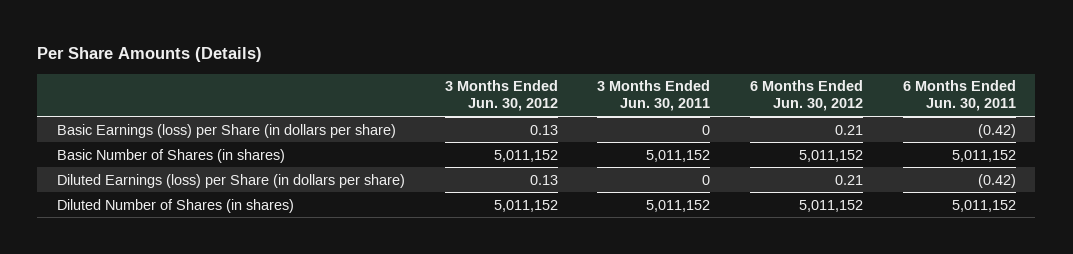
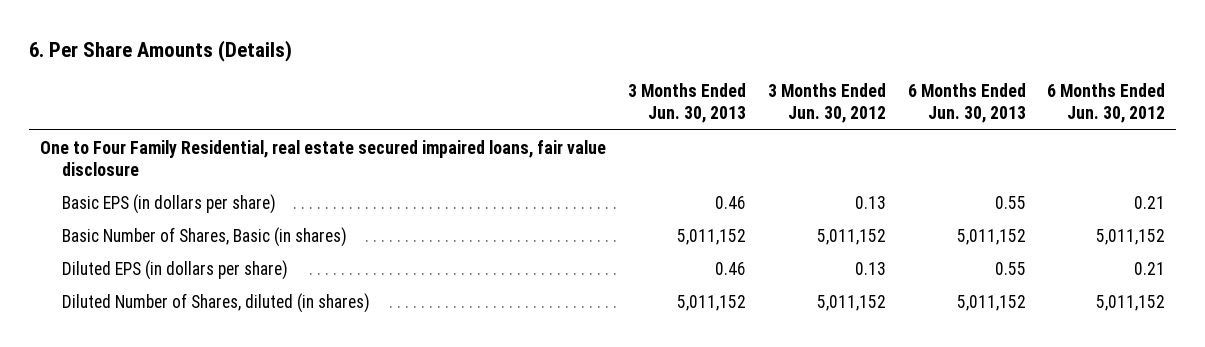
- Per Share Amounts (Details)
+ 6. Per Share Amounts (Details)
- | 3 Months Ended Jun. 30, 2012 | 3 Months Ended Jun. 30, 2011 | 6 Months Ended Jun. 30, 2012 | 6 Months Ended Jun. 30, 2011
+ | 3 Months Ended Jun. 30, 2013 | 3 Months Ended Jun. 30, 2012 | 6 Months Ended Jun. 30, 2013 | 6 Months Ended Jun. 30, 2012
- Basic Earnings (loss) per Share (in dollars per share) | 0.13 | 0 | 0.21 | (0.42)
- Basic Number of Shares (in shares) | 5,011,152 | 5,011,152 | 5,011,152 | 5,011,152
- Diluted Earnings (loss) per Share (in dollars per share) | 0.13 | 0 | 0.21 | (0.42)
- Diluted Number of Shares (in shares) | 5,011,152 | 5,011,152 | 5,011,152 | 5,011,152
+ One to Four Family Residential, real estate secured impaired loans, fair value disclosure
+ Basic EPS (in dollars per share) | 0.46 | 0.13 | 0.55 | 0.21
+ Basic Number of Shares, Basic (in shares) | 5,011,152 | 5,011,152 | 5,011,152 | 5,011,152
+ Diluted EPS (in dollars per share) | 0.46 | 0.13 | 0.55 | 0.21
+ Diluted Number of Shares, diluted (in shares) | 5,011,152 | 5,011,152 | 5,011,152 | 5,011,152

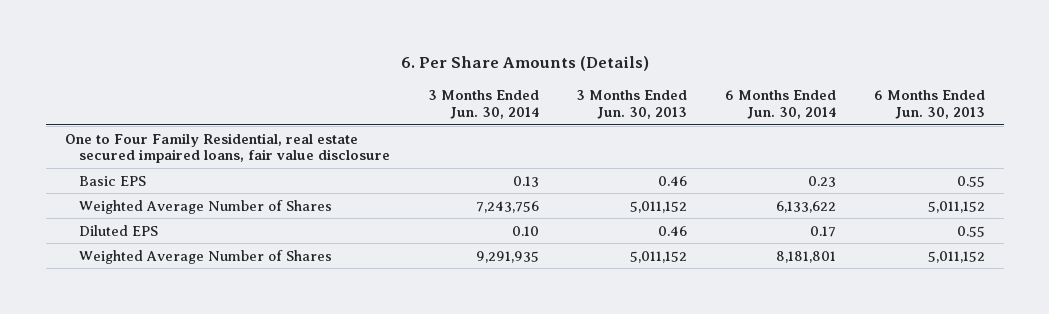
- | 3 Months Ended Jun. 30, 2013 | 3 Months Ended Jun. 30, 2012 | 6 Months Ended Jun. 30, 2013 | 6 Months Ended Jun. 30, 2012
+ | 3 Months Ended Jun. 30, 2014 | 3 Months Ended Jun. 30, 2013 | 6 Months Ended Jun. 30, 2014 | 6 Months Ended Jun. 30, 2013
- Basic EPS (in dollars per share) | 0.46 | 0.13 | 0.55 | 0.21
- Basic Number of Shares, Basic (in shares) | 5,011,152 | 5,011,152 | 5,011,152 | 5,011,152
- Diluted EPS (in dollars per share) | 0.46 | 0.13 | 0.55 | 0.21
- Diluted Number of Shares, diluted (in shares) | 5,011,152 | 5,011,152 | 5,011,152 | 5,011,152
+ Basic EPS | 0.13 | 0.46 | 0.23 | 0.55
+ Weighted Average Number of Shares | 7,243,756 | 5,011,152 | 6,133,622 | 5,011,152
+ Diluted EPS | 0.10 | 0.46 | 0.17 | 0.55
+ Weighted Average Number of Shares | 9,291,935 | 5,011,152 | 8,181,801 | 5,011,152

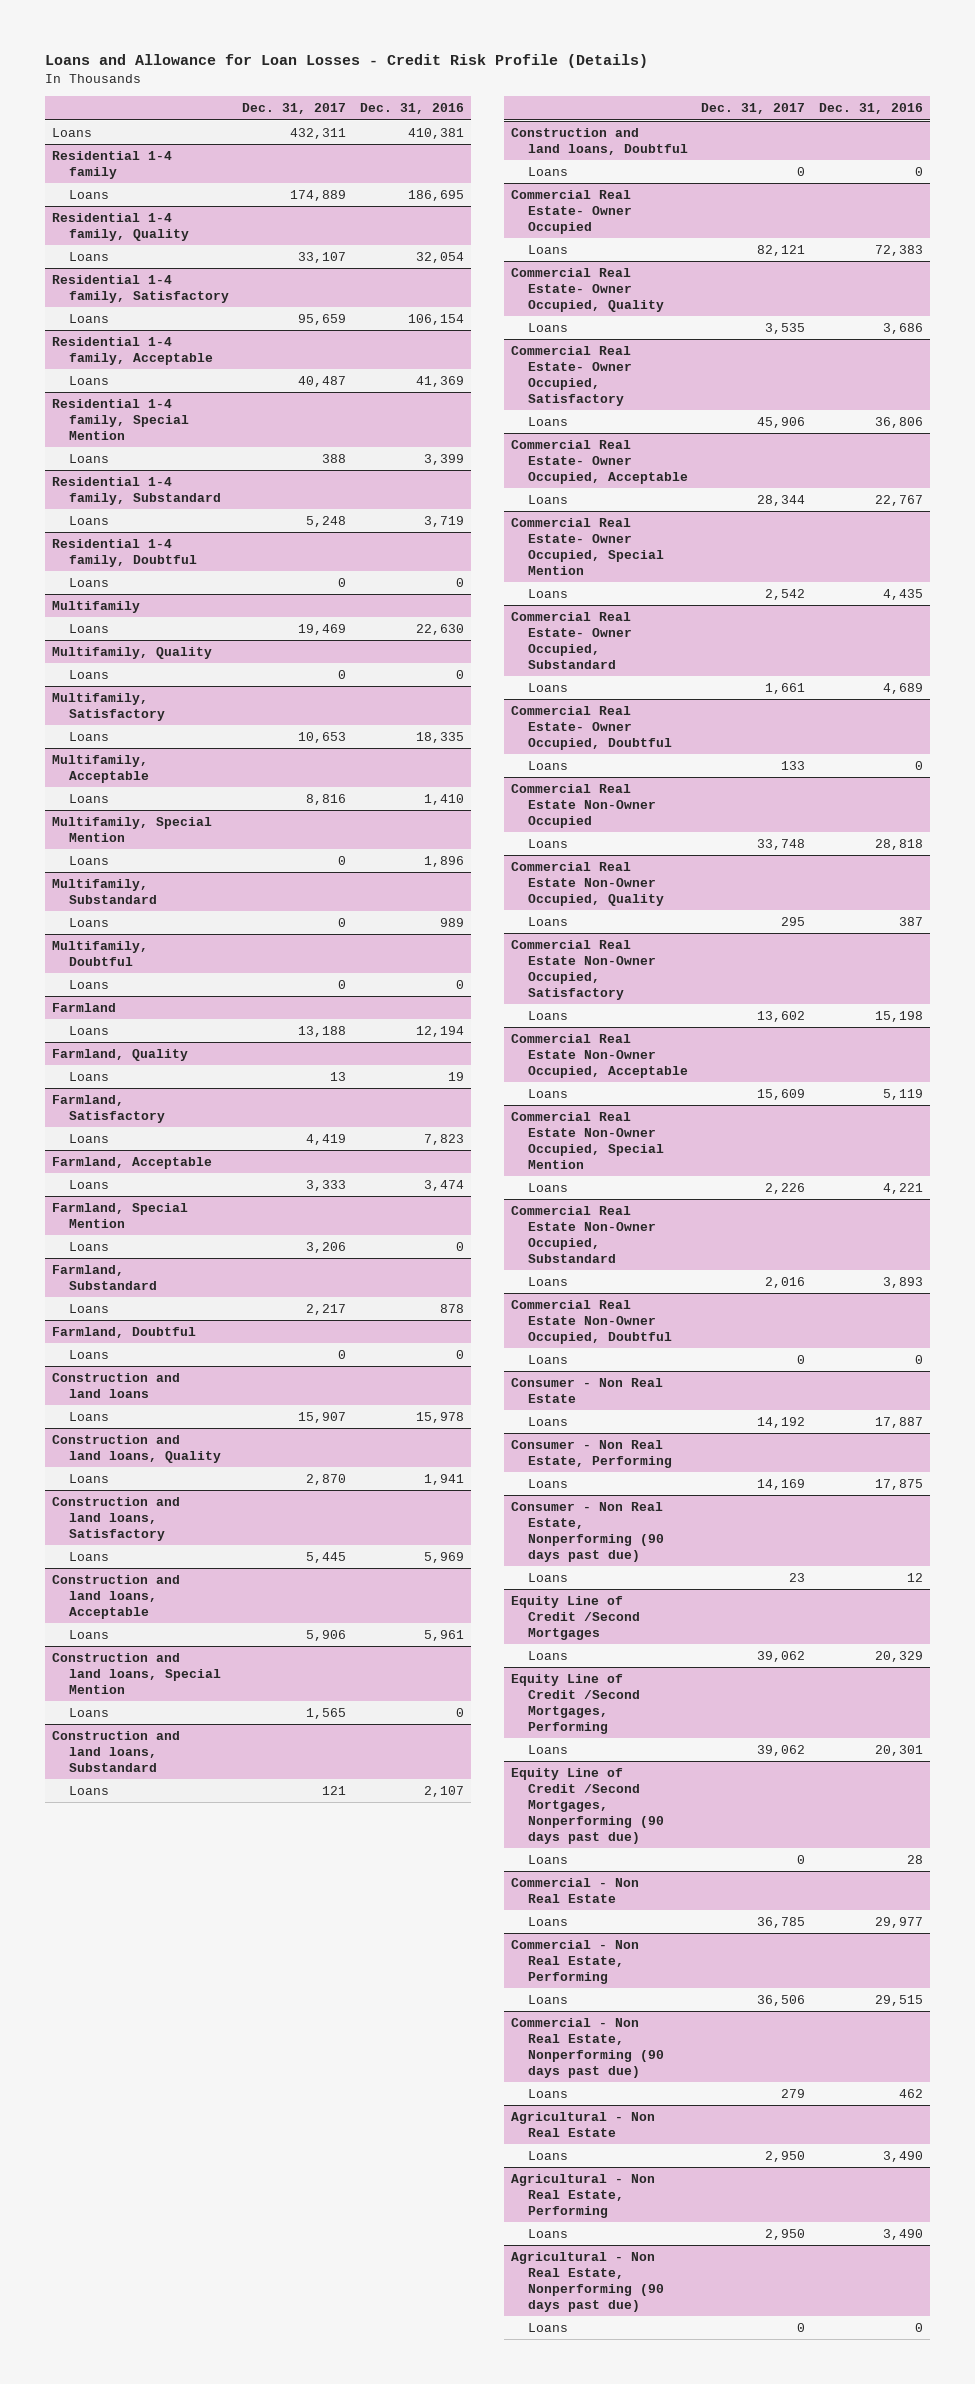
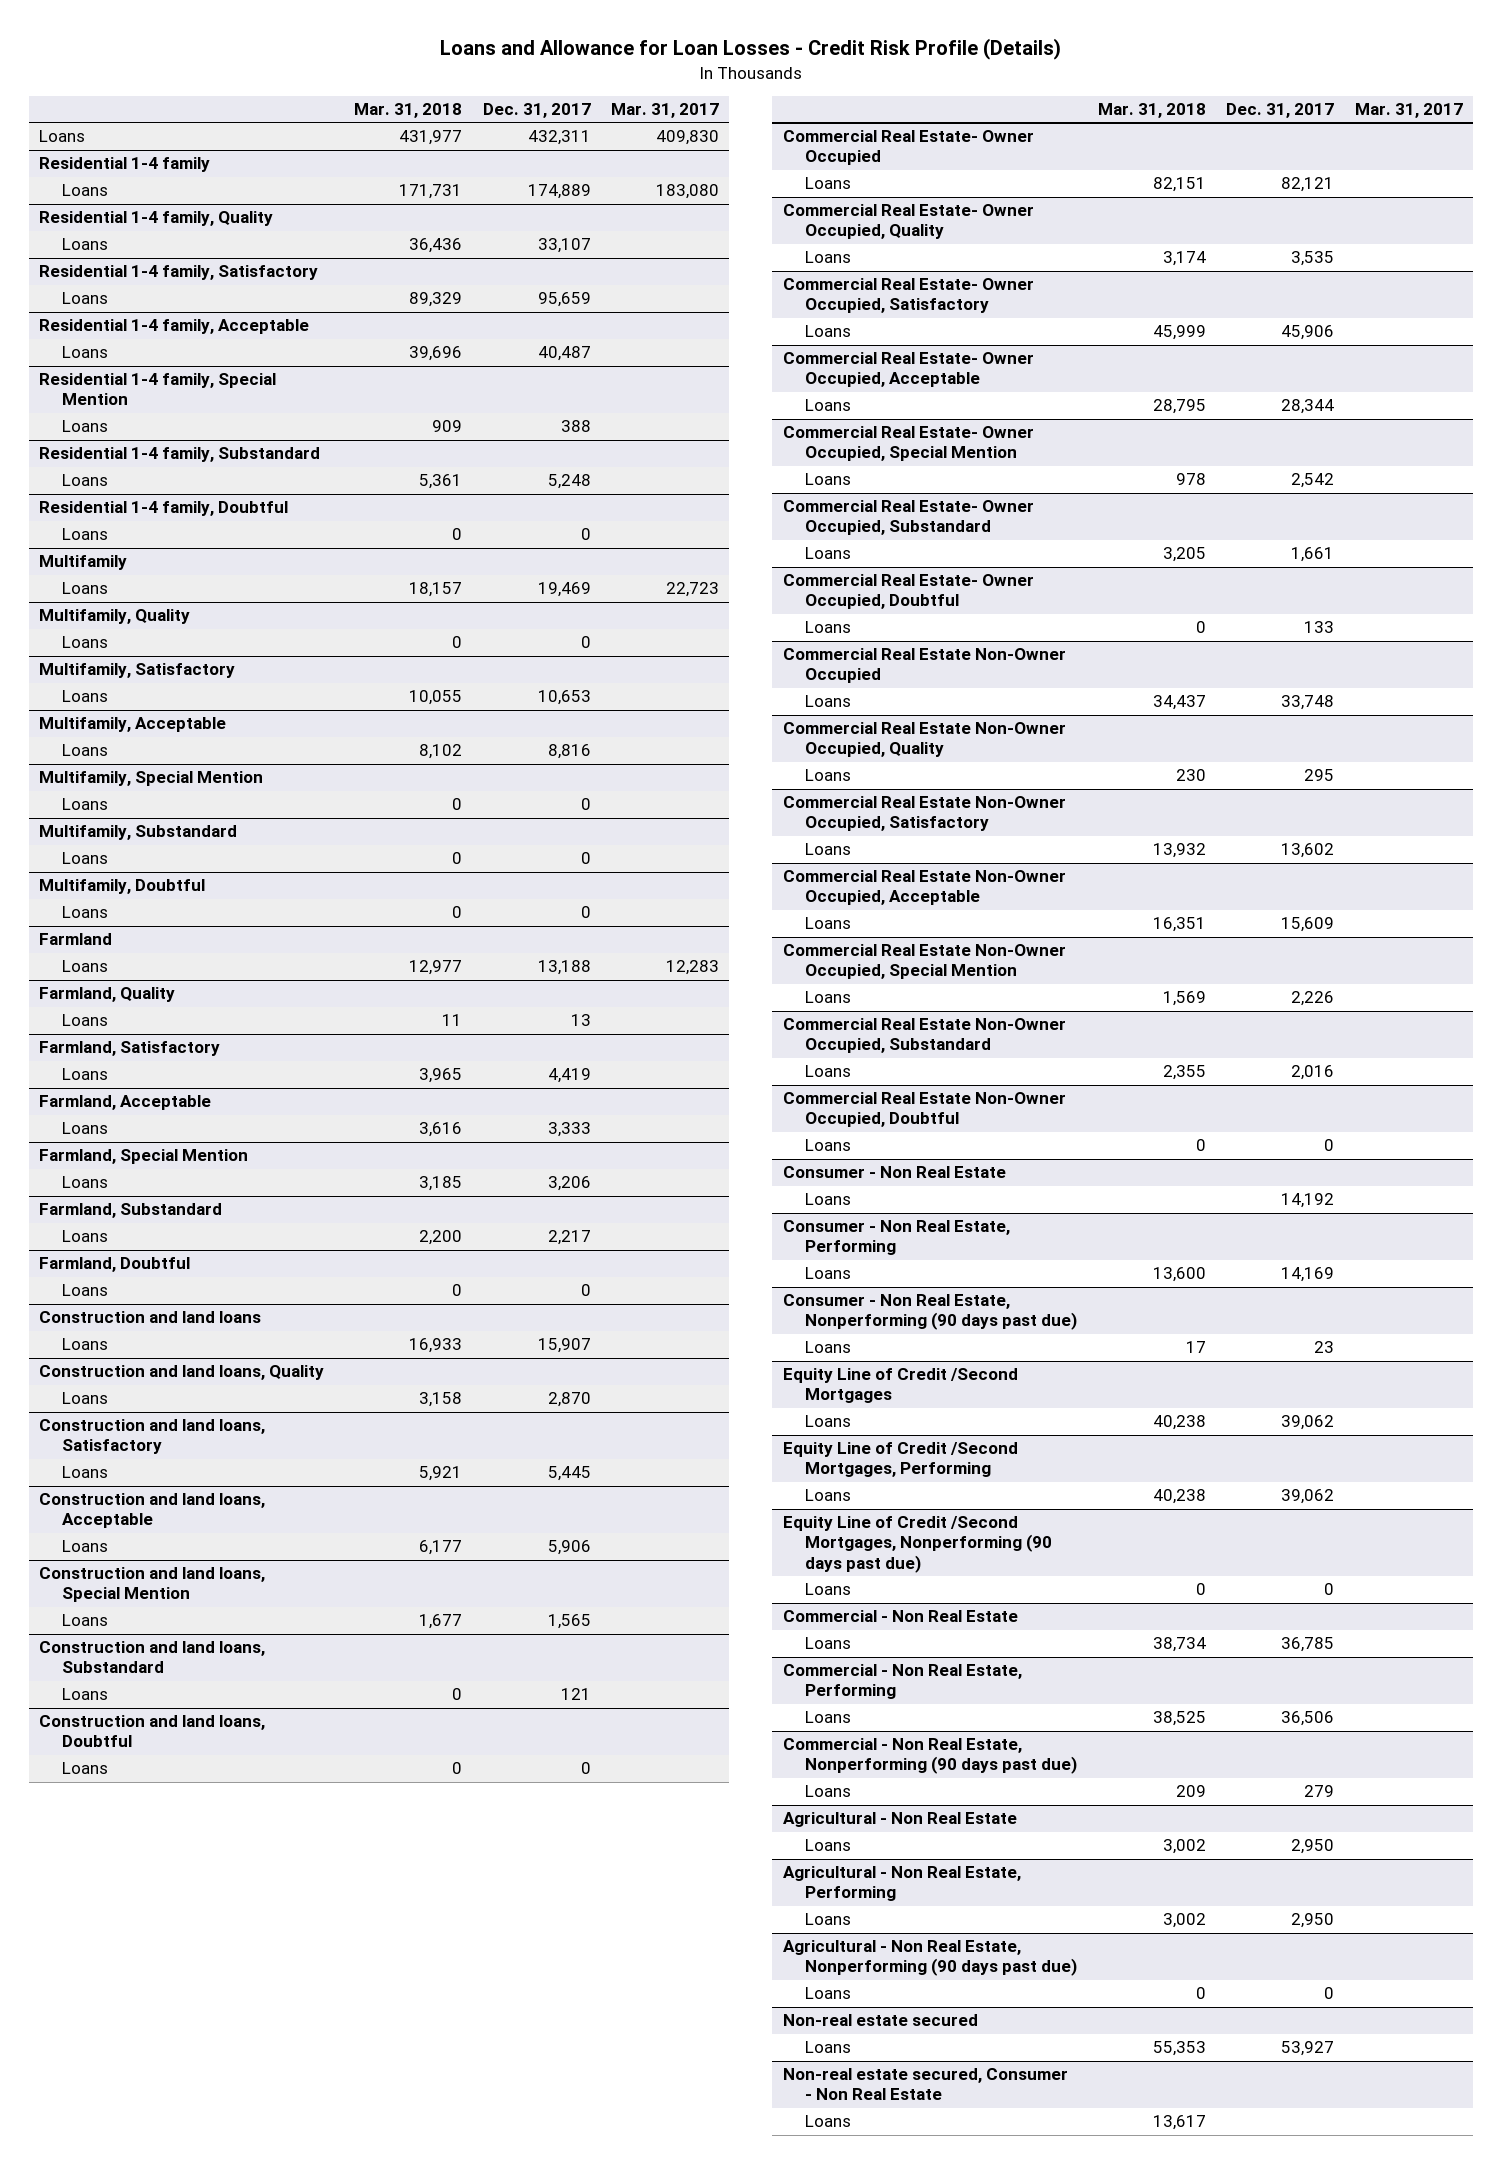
- | Dec. 31, 2017 | Dec. 31, 2016
+ | Mar. 31, 2018 | Dec. 31, 2017 | Mar. 31, 2017
+ Non-real estate secured
+ Loans | 55,353 | 53,927 |
+ Non-real estate secured, Consumer - Non Real Estate
+ Loans | 13,617 | |

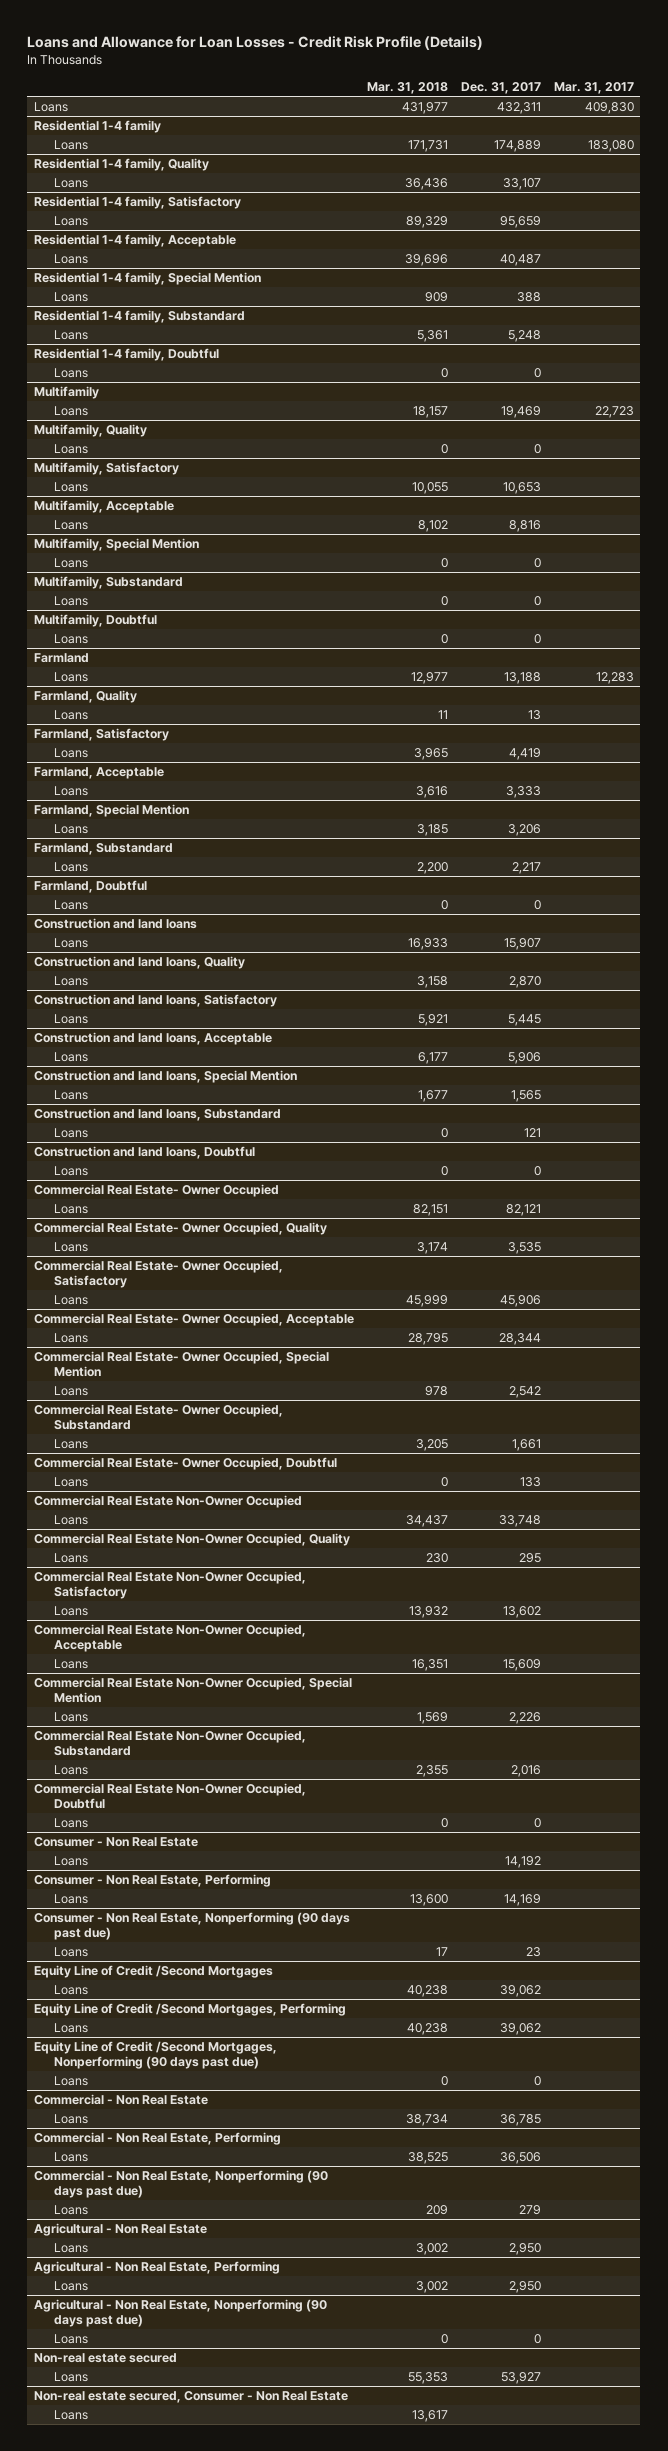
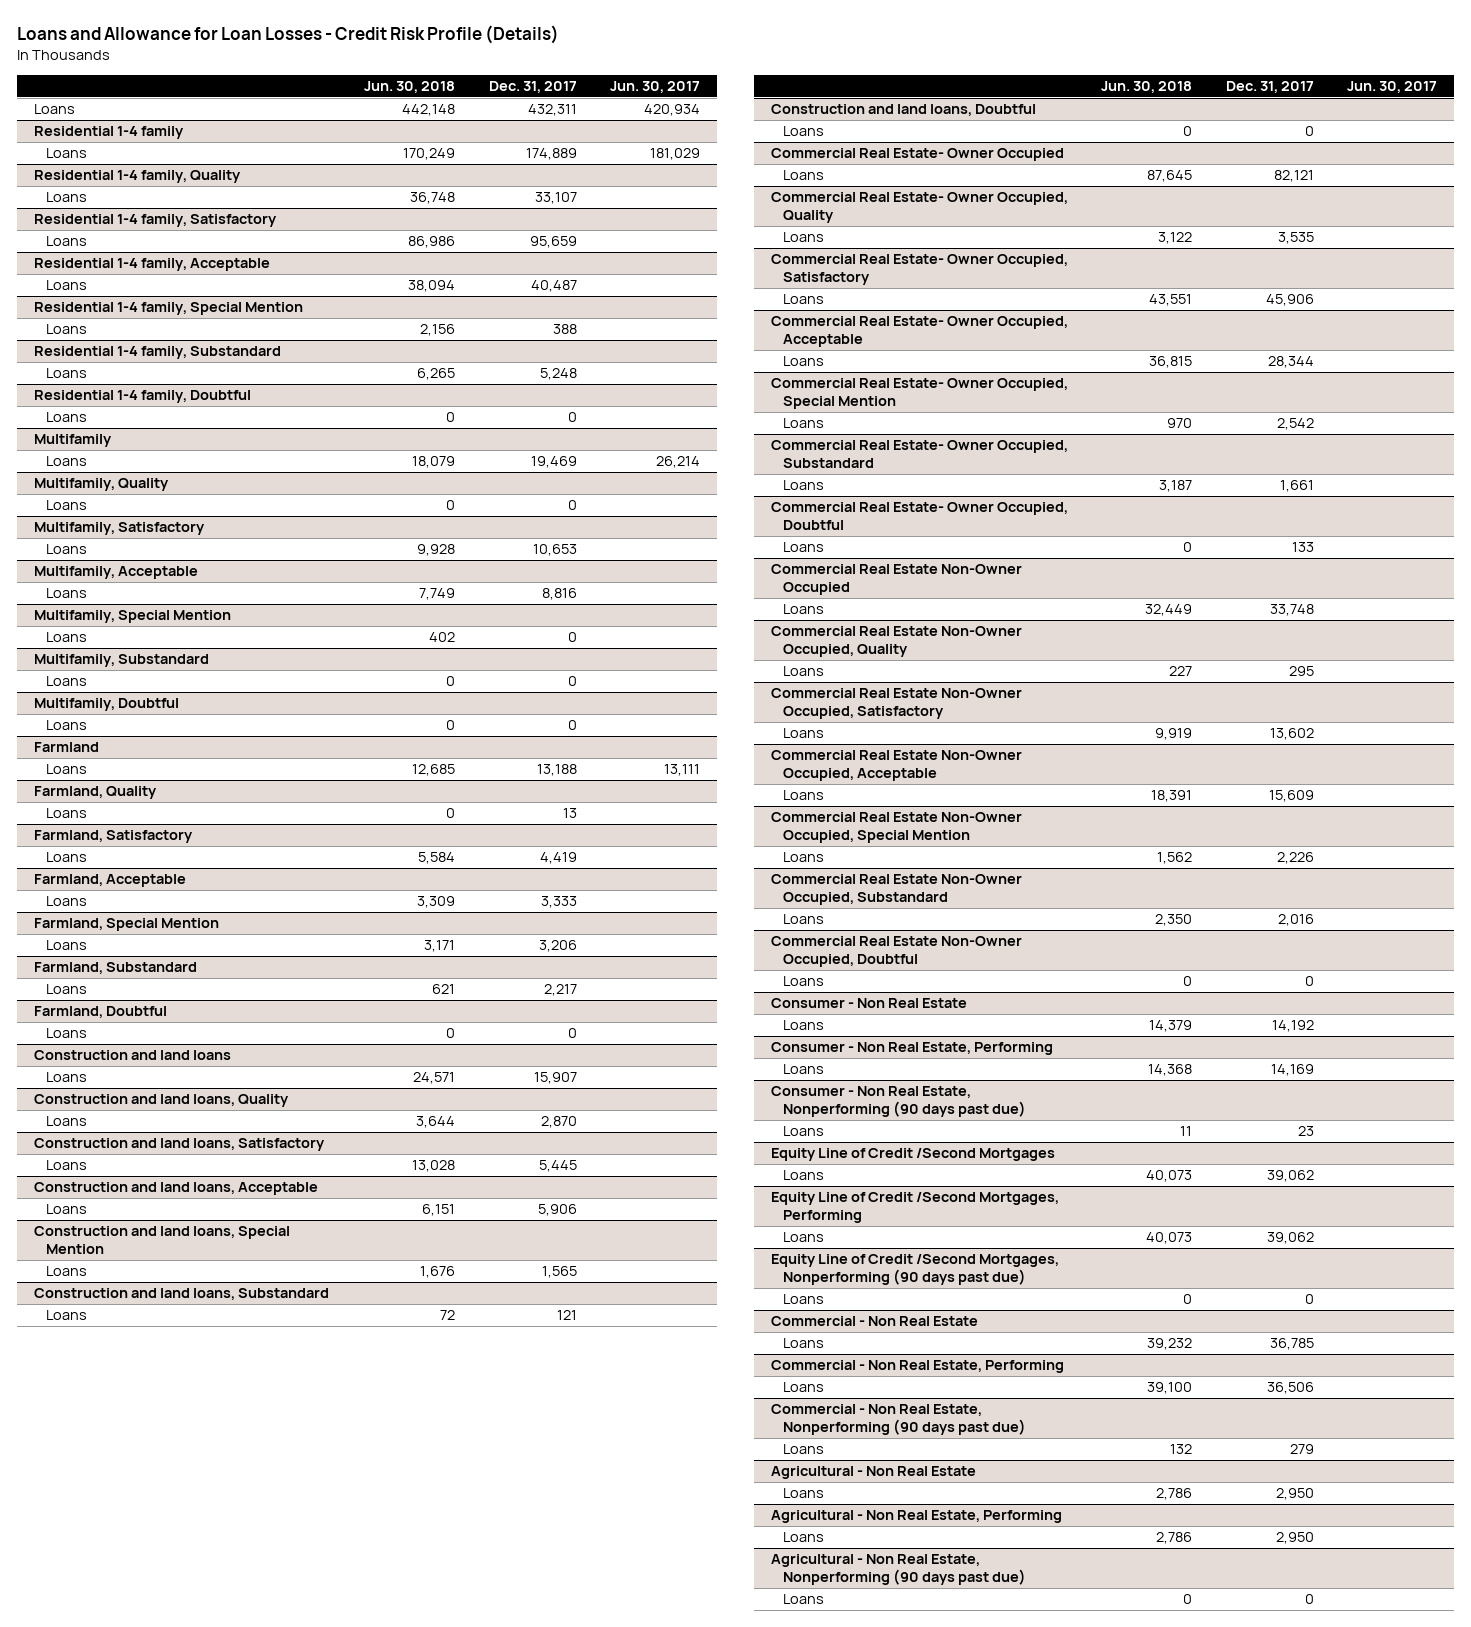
- | Mar. 31, 2018 | Dec. 31, 2017 | Mar. 31, 2017
+ | Jun. 30, 2018 | Dec. 31, 2017 | Jun. 30, 2017
- Non-real estate secured
- Loans | 55,353 | 53,927 |
- Non-real estate secured, Consumer - Non Real Estate
- Loans | 13,617 | |

